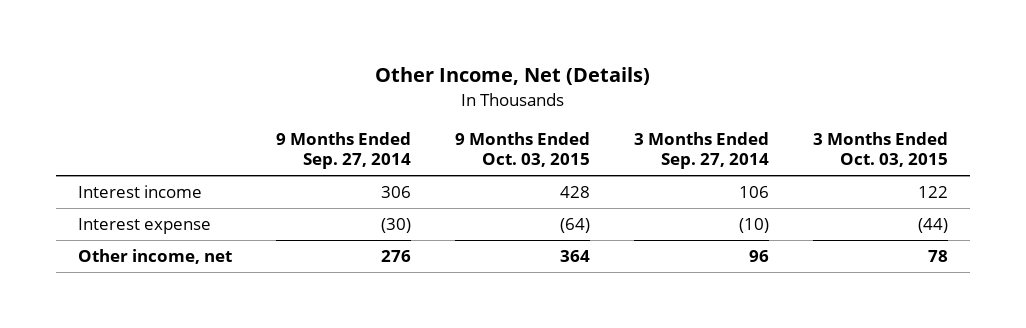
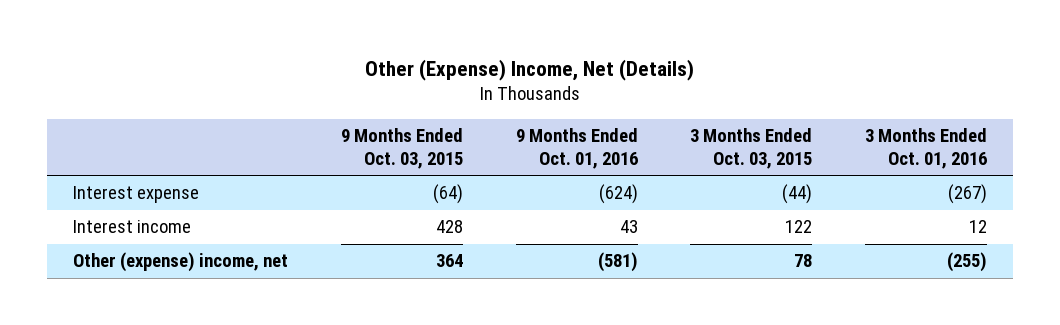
- Other Income, Net (Details)
+ Other (Expense) Income, Net (Details)
- | 9 Months Ended Sep. 27, 2014 | 9 Months Ended Oct. 03, 2015 | 3 Months Ended Sep. 27, 2014 | 3 Months Ended Oct. 03, 2015
+ | 9 Months Ended Oct. 03, 2015 | 9 Months Ended Oct. 01, 2016 | 3 Months Ended Oct. 03, 2015 | 3 Months Ended Oct. 01, 2016
- Other income, net | 276 | 364 | 96 | 78
moved down: Interest income | 428 | 43 | 122 | 12
+ Other (expense) income, net | 364 | (581) | 78 | (255)

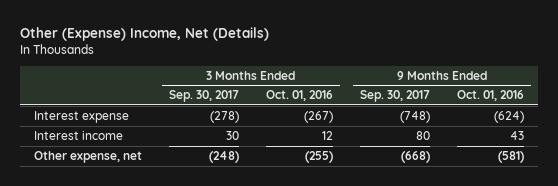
- | 9 Months Ended Oct. 03, 2015 | 9 Months Ended Oct. 01, 2016 | 3 Months Ended Oct. 03, 2015 | 3 Months Ended Oct. 01, 2016
+ | 3 Months Ended Sep. 30, 2017 | 3 Months Ended Oct. 01, 2016 | 9 Months Ended Sep. 30, 2017 | 9 Months Ended Oct. 01, 2016
- Other (expense) income, net | 364 | (581) | 78 | (255)
+ Other expense, net | (248) | (255) | (668) | (581)

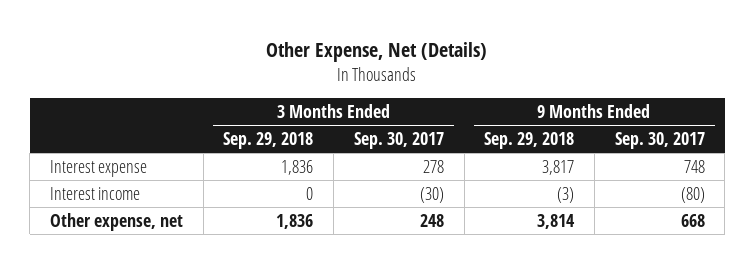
- Other (Expense) Income, Net (Details)
+ Other Expense, Net (Details)
- | 3 Months Ended Sep. 30, 2017 | 3 Months Ended Oct. 01, 2016 | 9 Months Ended Sep. 30, 2017 | 9 Months Ended Oct. 01, 2016
+ | 3 Months Ended Sep. 29, 2018 | 3 Months Ended Sep. 30, 2017 | 9 Months Ended Sep. 29, 2018 | 9 Months Ended Sep. 30, 2017
- Interest expense | (278) | (267) | (748) | (624)
- Interest income | 30 | 12 | 80 | 43
- Other expense, net | (248) | (255) | (668) | (581)
+ Interest expense | 1,836 | 278 | 3,817 | 748
+ Interest income | 0 | (30) | (3) | (80)
+ Other expense, net | 1,836 | 248 | 3,814 | 668

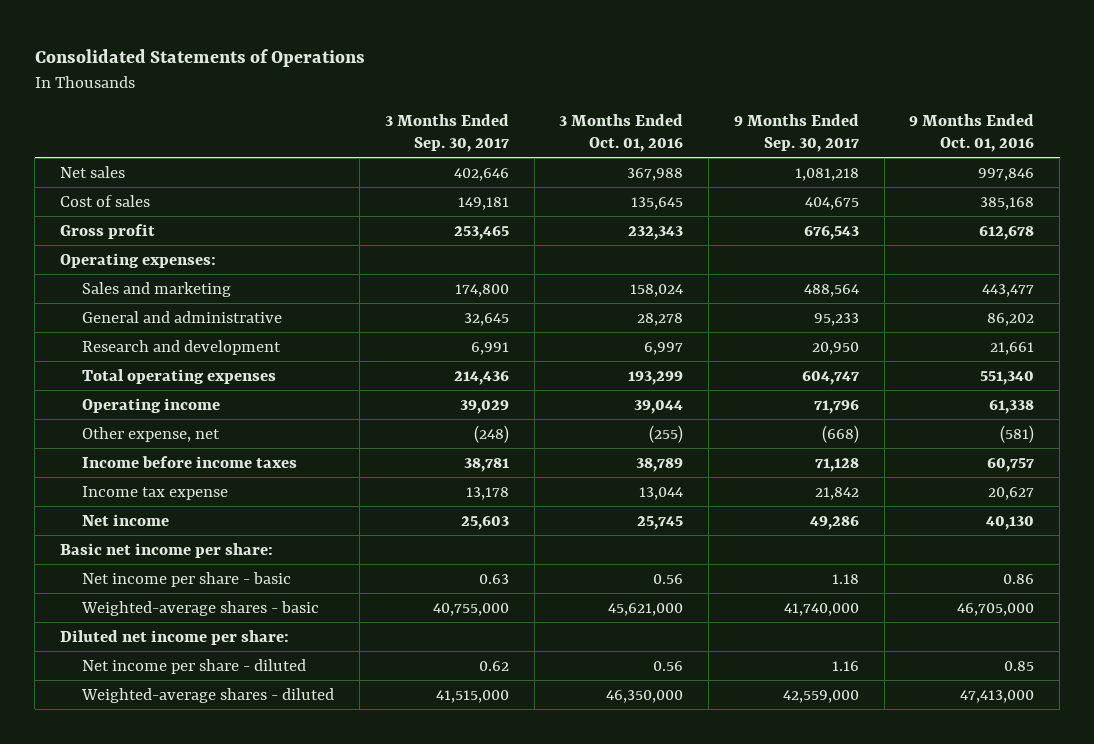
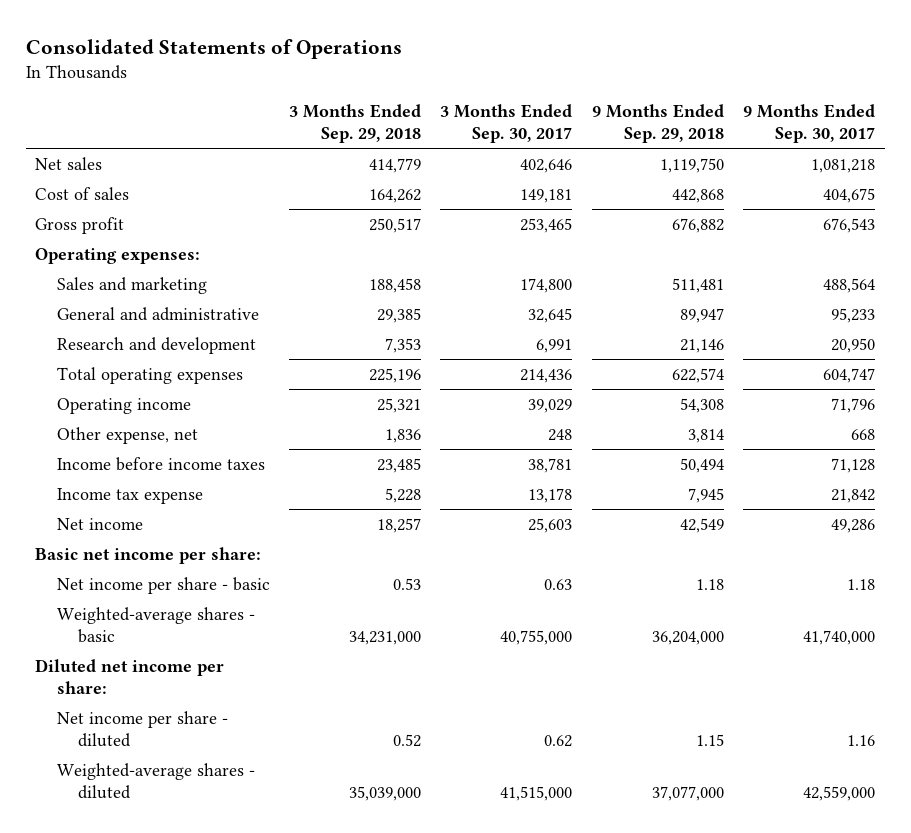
- | 3 Months Ended Sep. 30, 2017 | 3 Months Ended Oct. 01, 2016 | 9 Months Ended Sep. 30, 2017 | 9 Months Ended Oct. 01, 2016
+ | 3 Months Ended Sep. 29, 2018 | 3 Months Ended Sep. 30, 2017 | 9 Months Ended Sep. 29, 2018 | 9 Months Ended Sep. 30, 2017
- Other expense, net | (248) | (255) | (668) | (581)
+ Other expense, net | 1,836 | 248 | 3,814 | 668

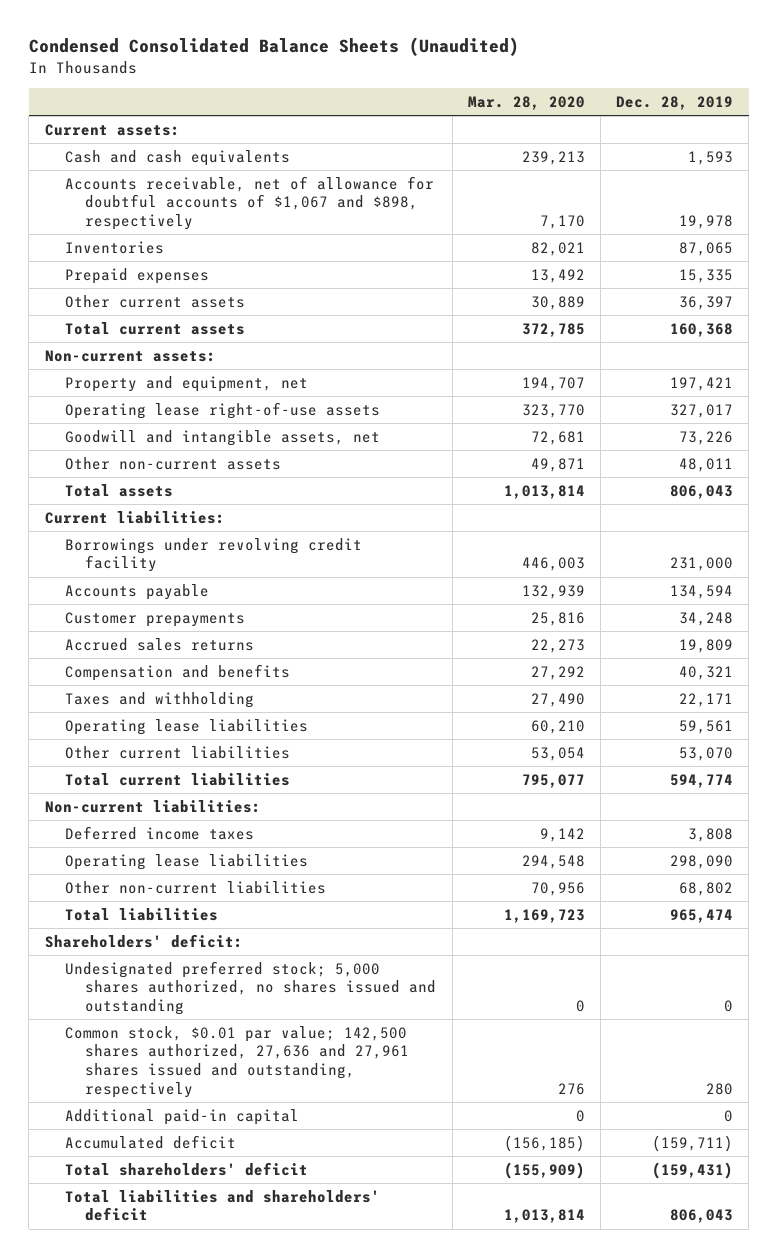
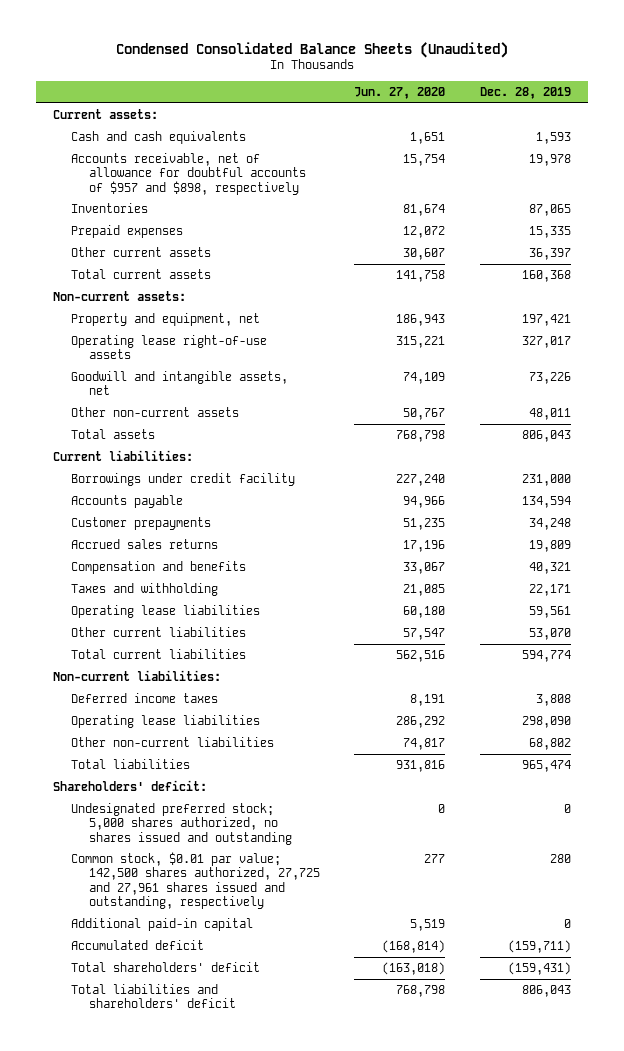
- | Mar. 28, 2020 | Dec. 28, 2019
+ | Jun. 27, 2020 | Dec. 28, 2019
- Accounts receivable, net of allowance for doubtful accounts of $1,067 and $898, respectively | 7,170 | 19,978
+ Accounts receivable, net of allowance for doubtful accounts of $957 and $898, respectively | 15,754 | 19,978
- Borrowings under revolving credit facility | 446,003 | 231,000
+ Borrowings under credit facility | 227,240 | 231,000
- Common stock, $0.01 par value; 142,500 shares authorized, 27,636 and 27,961 shares issued and outstanding, respectively | 276 | 280
+ Common stock, $0.01 par value; 142,500 shares authorized, 27,725 and 27,961 shares issued and outstanding, respectively | 277 | 280

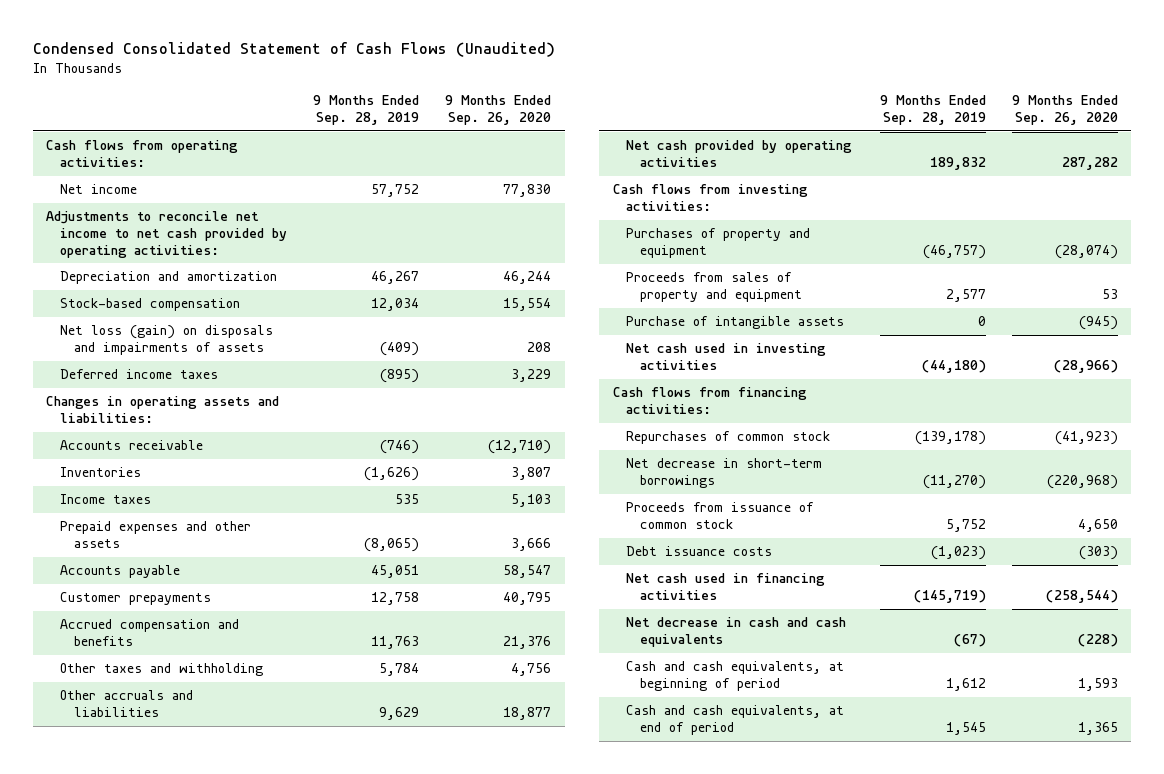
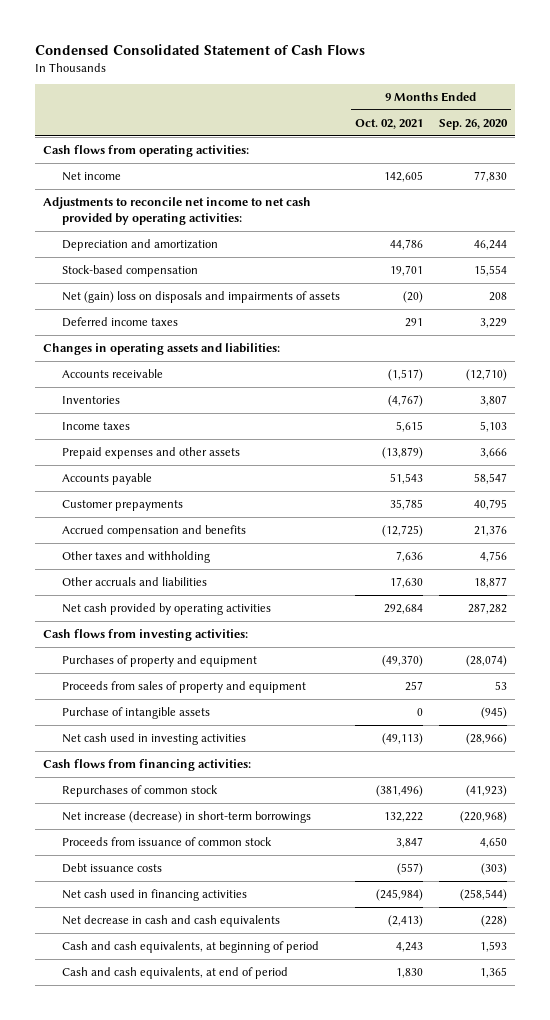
- Condensed Consolidated Statement of Cash Flows (Unaudited)
+ Condensed Consolidated Statement of Cash Flows
- | 9 Months Ended Sep. 28, 2019 | 9 Months Ended Sep. 26, 2020
+ | 9 Months Ended Oct. 02, 2021 | 9 Months Ended Sep. 26, 2020
- Net loss (gain) on disposals and impairments of assets | (409) | 208
+ Net (gain) loss on disposals and impairments of assets | (20) | 208
- Net decrease in short-term borrowings | (11,270) | (220,968)
+ Net increase (decrease) in short-term borrowings | 132,222 | (220,968)

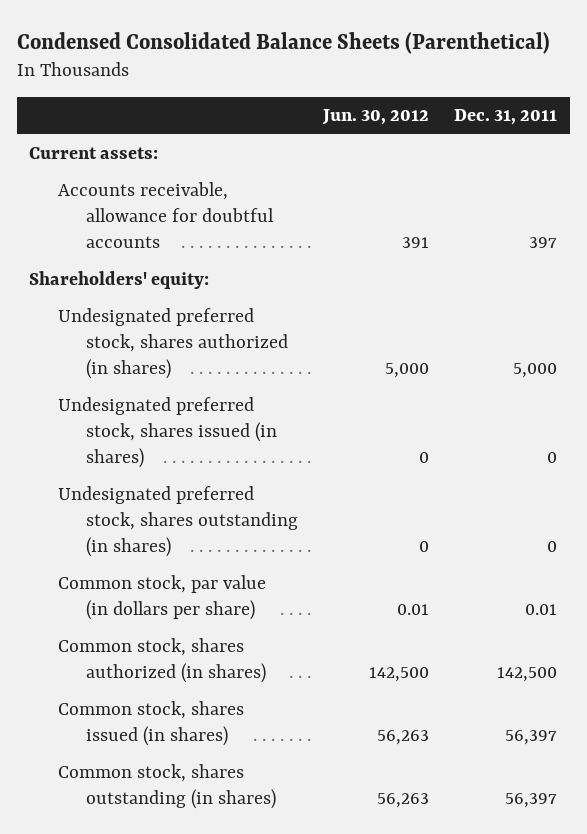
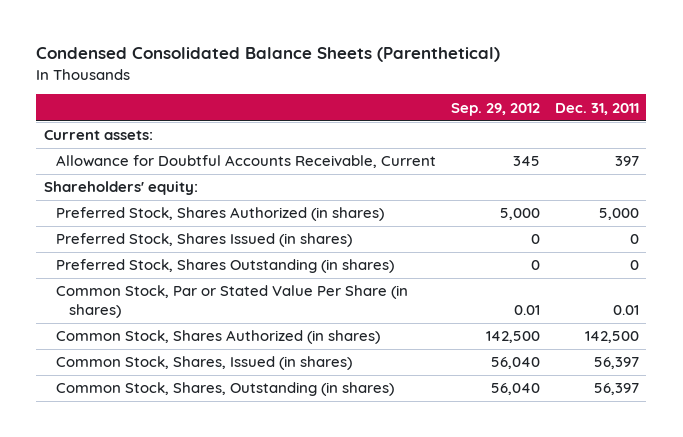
- | Jun. 30, 2012 | Dec. 31, 2011
+ | Sep. 29, 2012 | Dec. 31, 2011
- Accounts receivable, allowance for doubtful accounts | 391 | 397
+ Allowance for Doubtful Accounts Receivable, Current | 345 | 397
- Undesignated preferred stock, shares authorized (in shares) | 5,000 | 5,000
- Undesignated preferred stock, shares issued (in shares) | 0 | 0
- Undesignated preferred stock, shares outstanding (in shares) | 0 | 0
- Common stock, par value (in dollars per share) | 0.01 | 0.01
- Common stock, shares authorized (in shares) | 142,500 | 142,500
- Common stock, shares issued (in shares) | 56,263 | 56,397
- Common stock, shares outstanding (in shares) | 56,263 | 56,397
+ Preferred Stock, Shares Authorized (in shares) | 5,000 | 5,000
+ Preferred Stock, Shares Issued (in shares) | 0 | 0
+ Preferred Stock, Shares Outstanding (in shares) | 0 | 0
+ Common Stock, Par or Stated Value Per Share (in shares) | 0.01 | 0.01
+ Common Stock, Shares Authorized (in shares) | 142,500 | 142,500
+ Common Stock, Shares, Issued (in shares) | 56,040 | 56,397
+ Common Stock, Shares, Outstanding (in shares) | 56,040 | 56,397

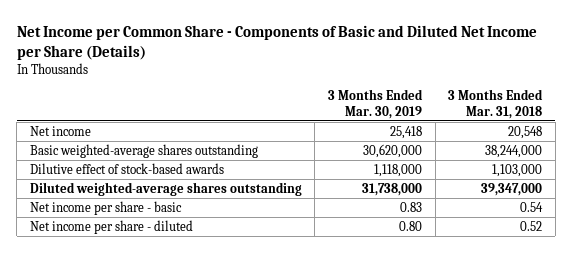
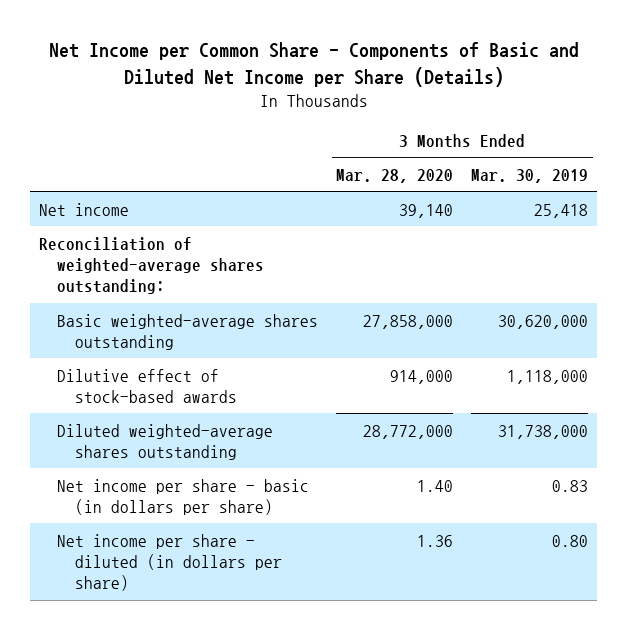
- | 3 Months Ended Mar. 30, 2019 | 3 Months Ended Mar. 31, 2018
+ | 3 Months Ended Mar. 28, 2020 | 3 Months Ended Mar. 30, 2019
+ Reconciliation of weighted-average shares outstanding:
- Net income per share - basic | 0.83 | 0.54
- Net income per share - diluted | 0.80 | 0.52
+ Net income per share - basic (in dollars per share) | 1.40 | 0.83
+ Net income per share - diluted (in dollars per share) | 1.36 | 0.80

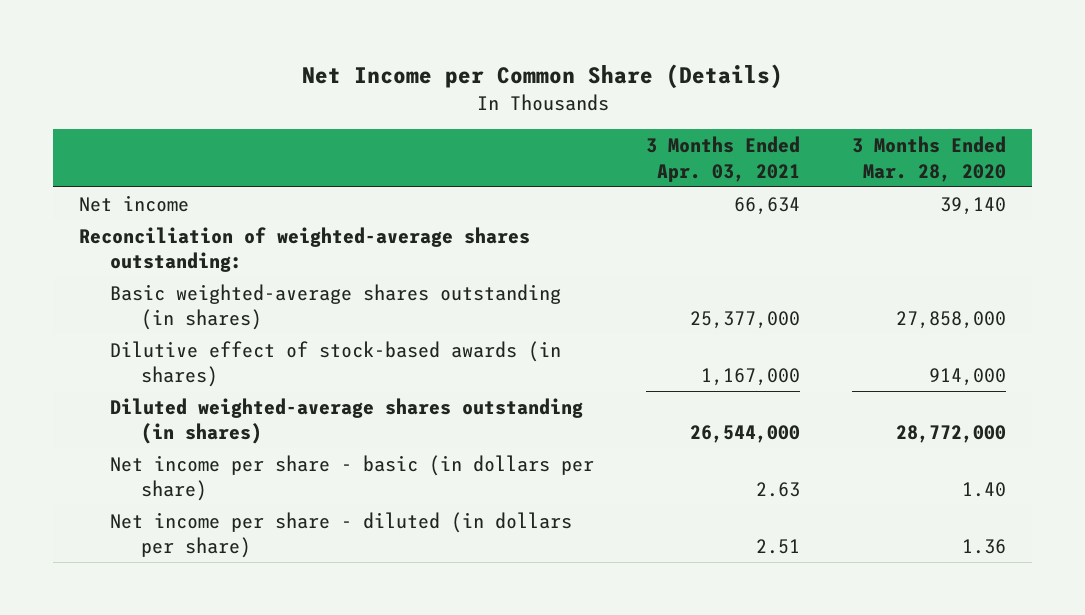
- Net Income per Common Share - Components of Basic and Diluted Net Income per Share (Details)
+ Net Income per Common Share (Details)
- | 3 Months Ended Mar. 28, 2020 | 3 Months Ended Mar. 30, 2019
+ | 3 Months Ended Apr. 03, 2021 | 3 Months Ended Mar. 28, 2020
- Basic weighted-average shares outstanding | 27,858,000 | 30,620,000
- Dilutive effect of stock-based awards | 914,000 | 1,118,000
- Diluted weighted-average shares outstanding | 28,772,000 | 31,738,000
+ Basic weighted-average shares outstanding (in shares) | 25,377,000 | 27,858,000
+ Dilutive effect of stock-based awards (in shares) | 1,167,000 | 914,000
+ Diluted weighted-average shares outstanding (in shares) | 26,544,000 | 28,772,000

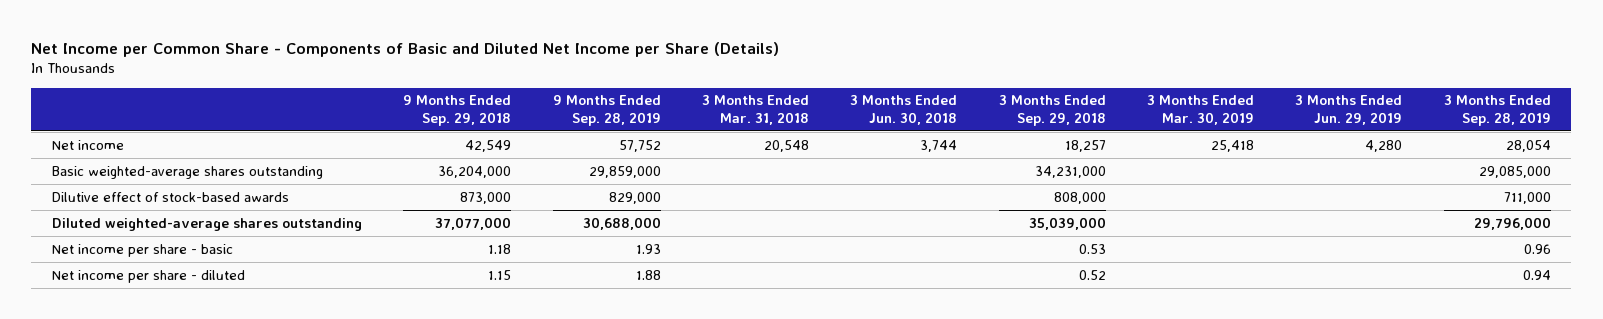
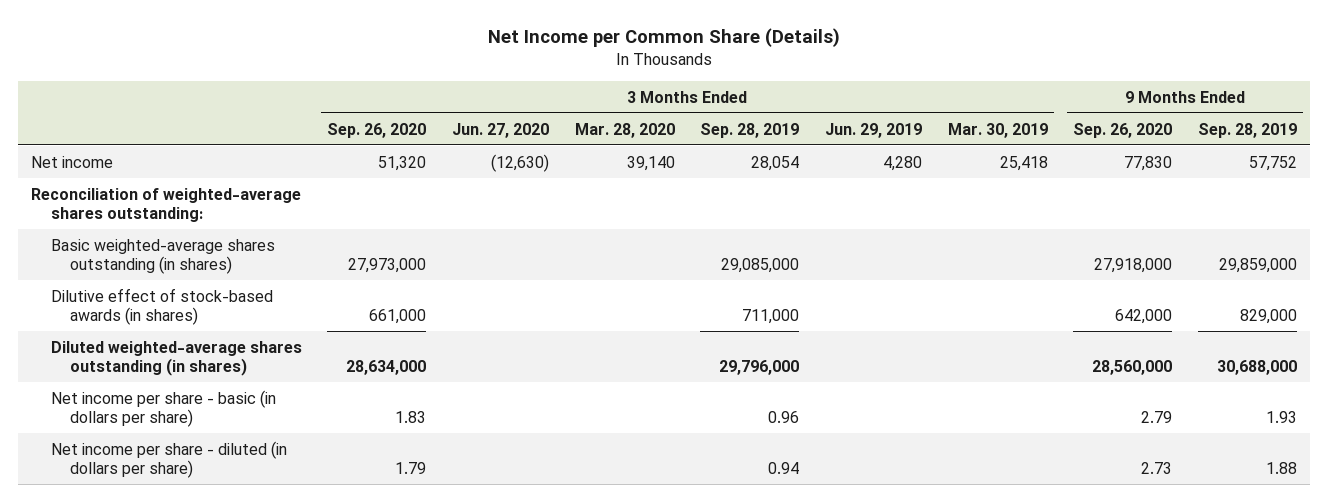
- Net Income per Common Share - Components of Basic and Diluted Net Income per Share (Details)
+ Net Income per Common Share (Details)
- | 9 Months Ended Sep. 29, 2018 | 9 Months Ended Sep. 28, 2019 | 3 Months Ended Mar. 31, 2018 | 3 Months Ended Jun. 30, 2018 | 3 Months Ended Sep. 29, 2018 | 3 Months Ended Mar. 30, 2019 | 3 Months Ended Jun. 29, 2019 | 3 Months Ended Sep. 28, 2019
+ | 3 Months Ended Sep. 26, 2020 | 3 Months Ended Jun. 27, 2020 | 3 Months Ended Mar. 28, 2020 | 3 Months Ended Sep. 28, 2019 | 3 Months Ended Jun. 29, 2019 | 3 Months Ended Mar. 30, 2019 | 9 Months Ended Sep. 26, 2020 | 9 Months Ended Sep. 28, 2019
- Basic weighted-average shares outstanding | 36,204,000 | 29,859,000 | | | 34,231,000 | | | 29,085,000
- Dilutive effect of stock-based awards | 873,000 | 829,000 | | | 808,000 | | | 711,000
- Diluted weighted-average shares outstanding | 37,077,000 | 30,688,000 | | | 35,039,000 | | | 29,796,000
- Net income per share - basic | 1.18 | 1.93 | | | 0.53 | | | 0.96
- Net income per share - diluted | 1.15 | 1.88 | | | 0.52 | | | 0.94
+ Reconciliation of weighted-average shares outstanding:
+ Basic weighted-average shares outstanding (in shares) | 27,973,000 | | | 29,085,000 | | | 27,918,000 | 29,859,000
+ Dilutive effect of stock-based awards (in shares) | 661,000 | | | 711,000 | | | 642,000 | 829,000
+ Diluted weighted-average shares outstanding (in shares) | 28,634,000 | | | 29,796,000 | | | 28,560,000 | 30,688,000
+ Net income per share - basic (in dollars per share) | 1.83 | | | 0.96 | | | 2.79 | 1.93
+ Net income per share - diluted (in dollars per share) | 1.79 | | | 0.94 | | | 2.73 | 1.88

